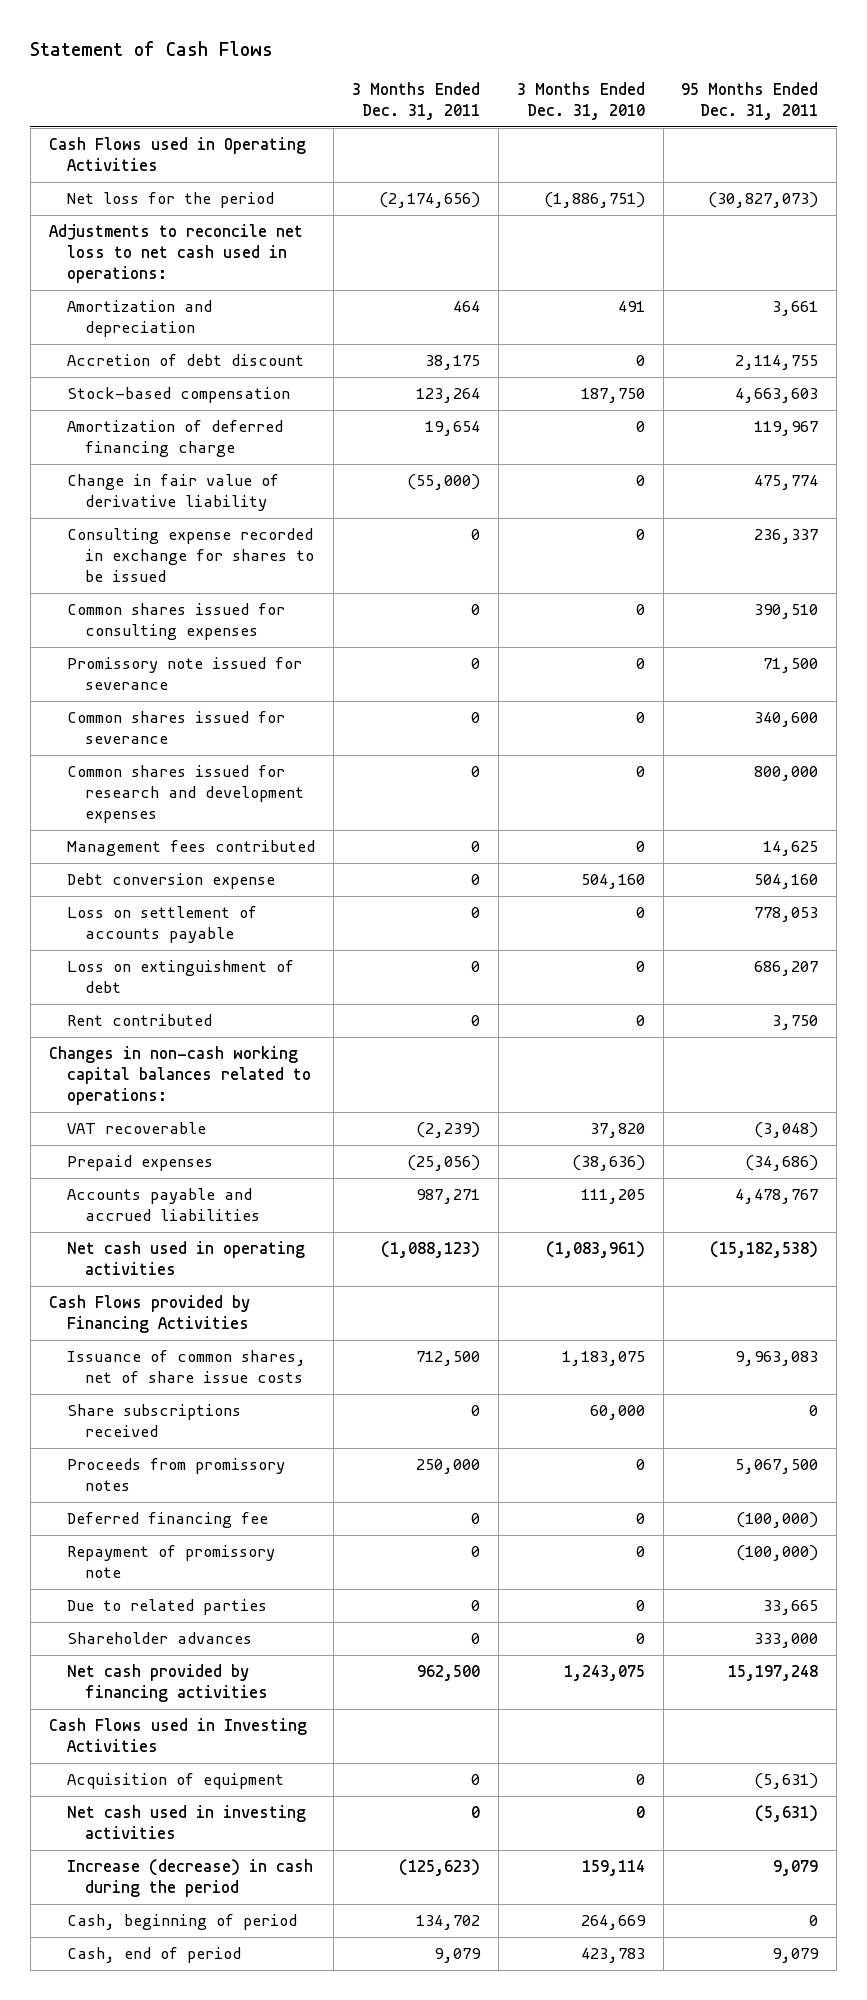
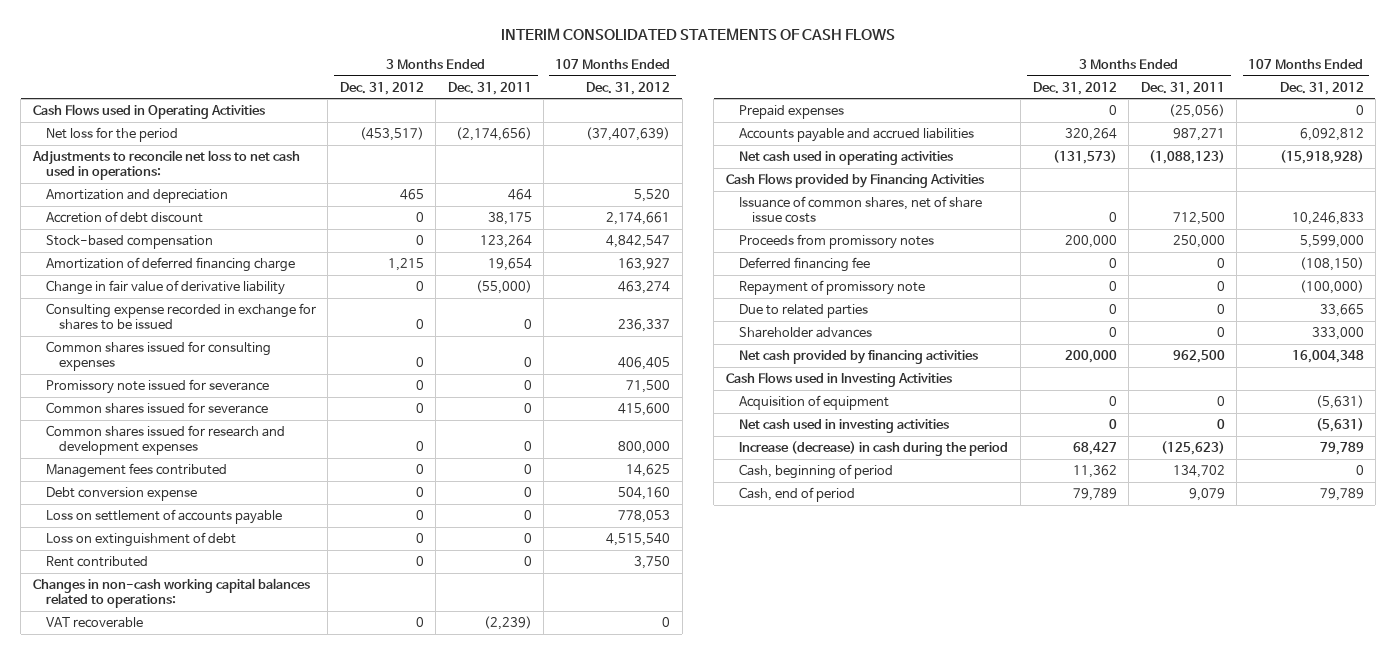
- Statement of Cash Flows
+ INTERIM CONSOLIDATED STATEMENTS OF CASH FLOWS
- | 3 Months Ended Dec. 31, 2011 | 3 Months Ended Dec. 31, 2010 | 95 Months Ended Dec. 31, 2011
+ | 3 Months Ended Dec. 31, 2012 | 3 Months Ended Dec. 31, 2011 | 107 Months Ended Dec. 31, 2012
- Share subscriptions received | 0 | 60,000 | 0

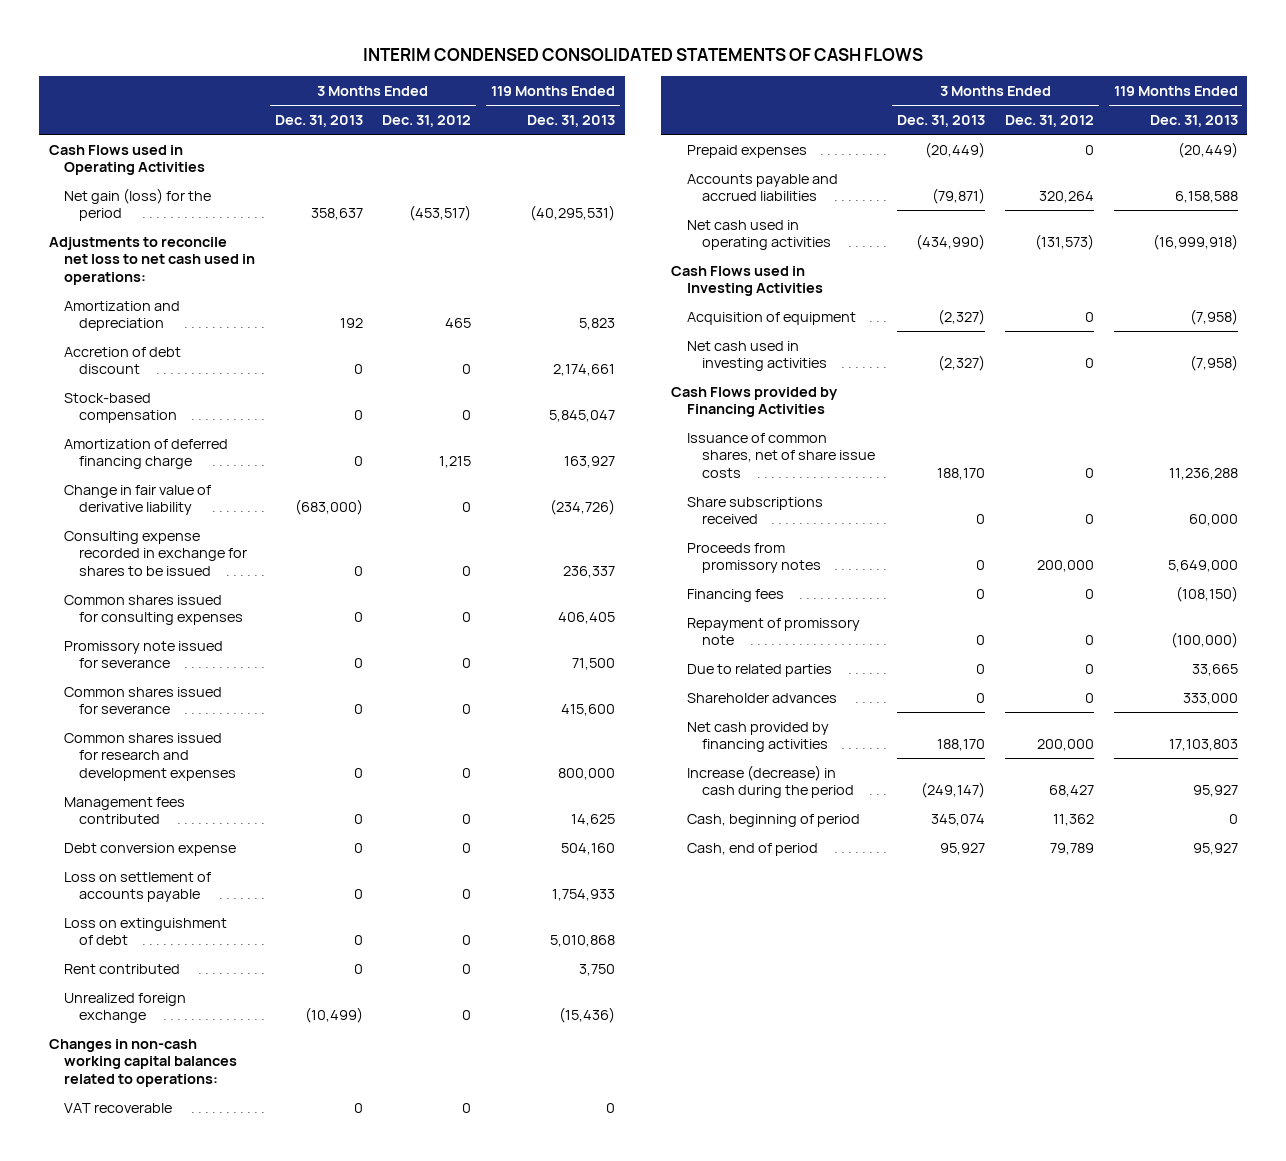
- INTERIM CONSOLIDATED STATEMENTS OF CASH FLOWS
+ INTERIM CONDENSED CONSOLIDATED STATEMENTS OF CASH FLOWS
- | 3 Months Ended Dec. 31, 2012 | 3 Months Ended Dec. 31, 2011 | 107 Months Ended Dec. 31, 2012
+ | 3 Months Ended Dec. 31, 2013 | 3 Months Ended Dec. 31, 2012 | 119 Months Ended Dec. 31, 2013
- Net loss for the period | (453,517) | (2,174,656) | (37,407,639)
+ Net gain (loss) for the period | 358,637 | (453,517) | (40,295,531)
+ Unrealized foreign exchange | (10,499) | 0 | (15,436)
moved up: Cash Flows used in Investing Activities
moved up: Acquisition of equipment | (2,327) | 0 | (7,958)
moved up: Net cash used in investing activities | (2,327) | 0 | (7,958)
+ Share subscriptions received | 0 | 0 | 60,000
- Deferred financing fee | 0 | 0 | (108,150)
+ Financing fees | 0 | 0 | (108,150)

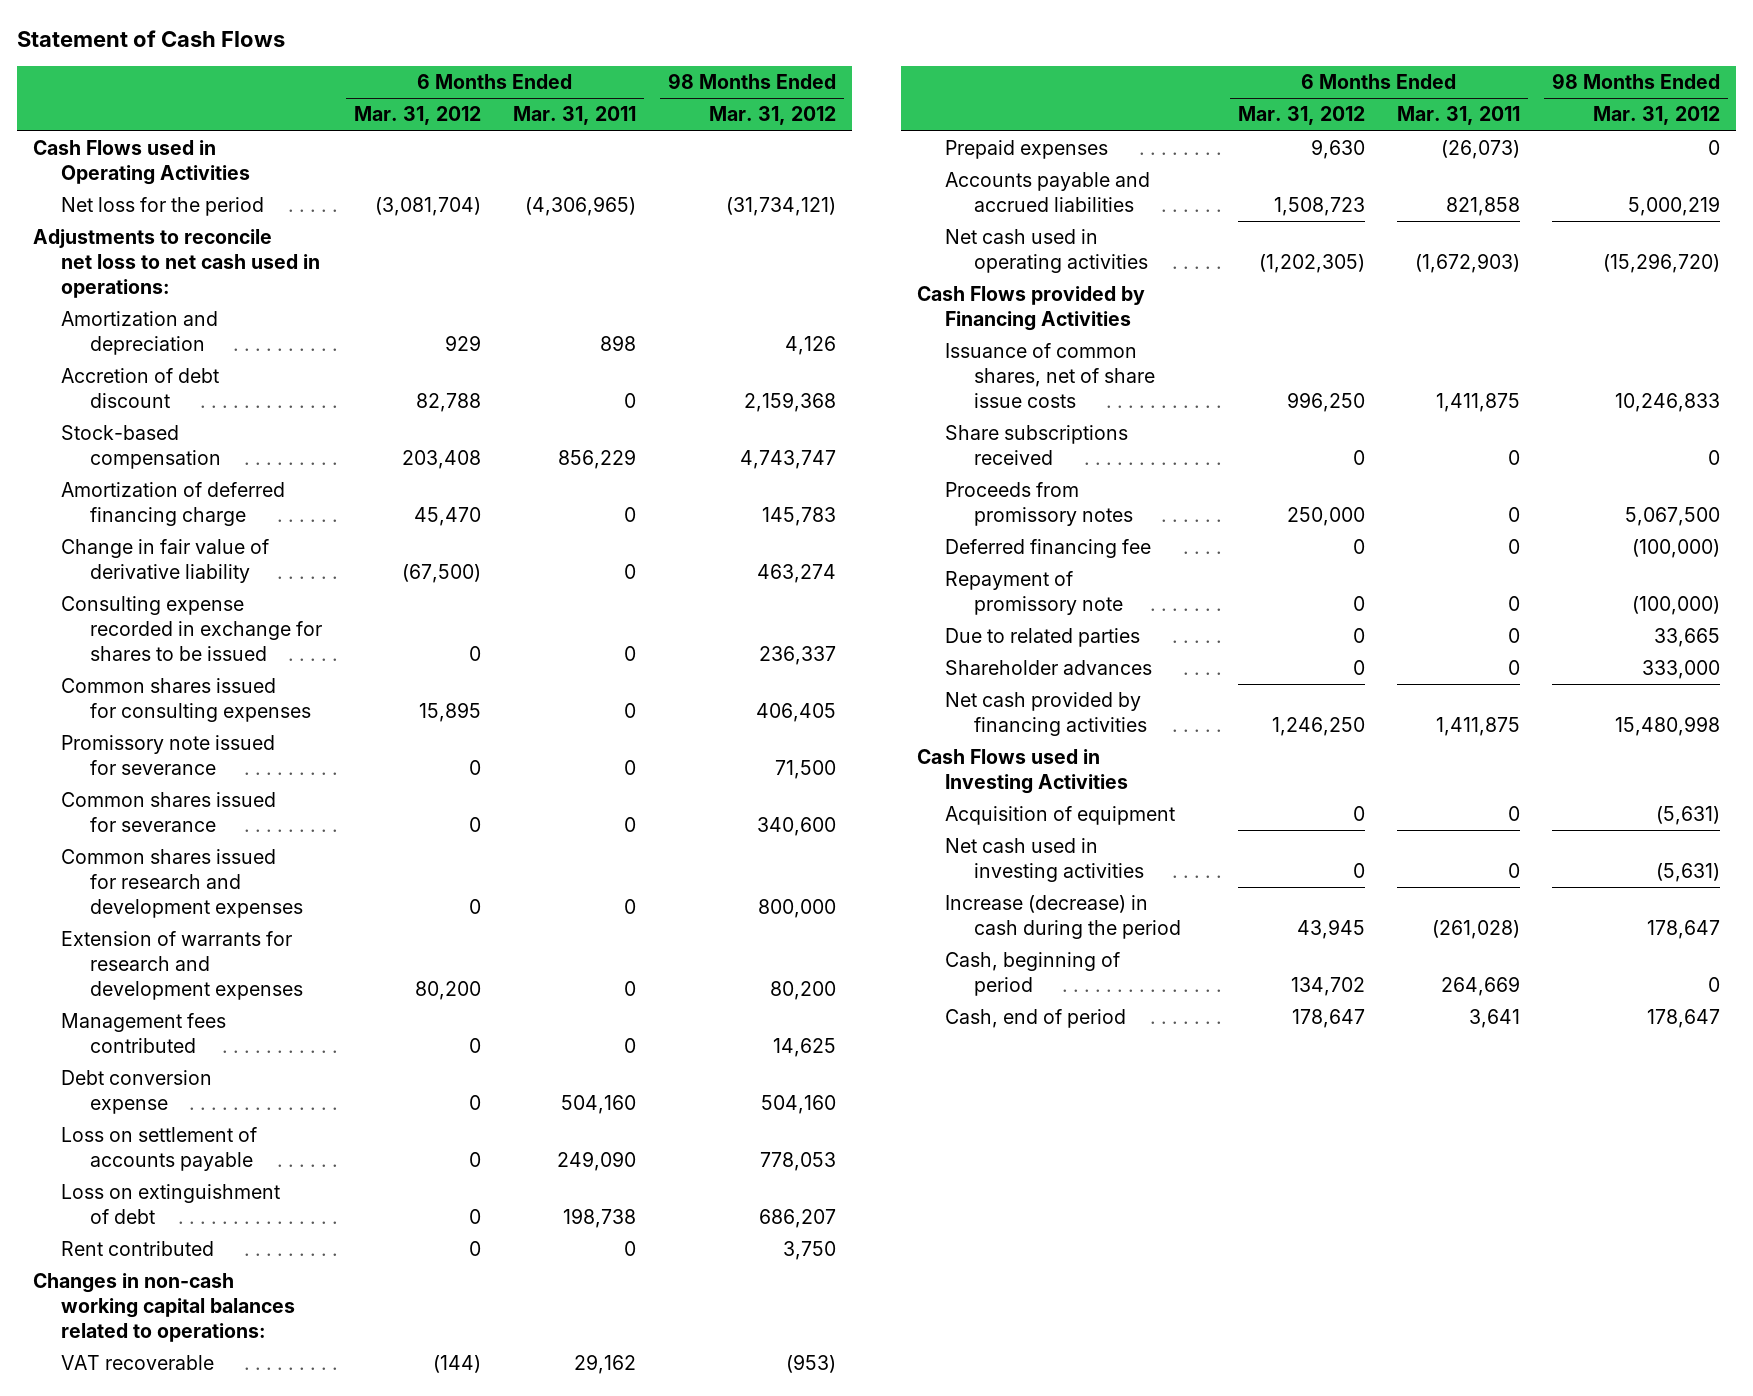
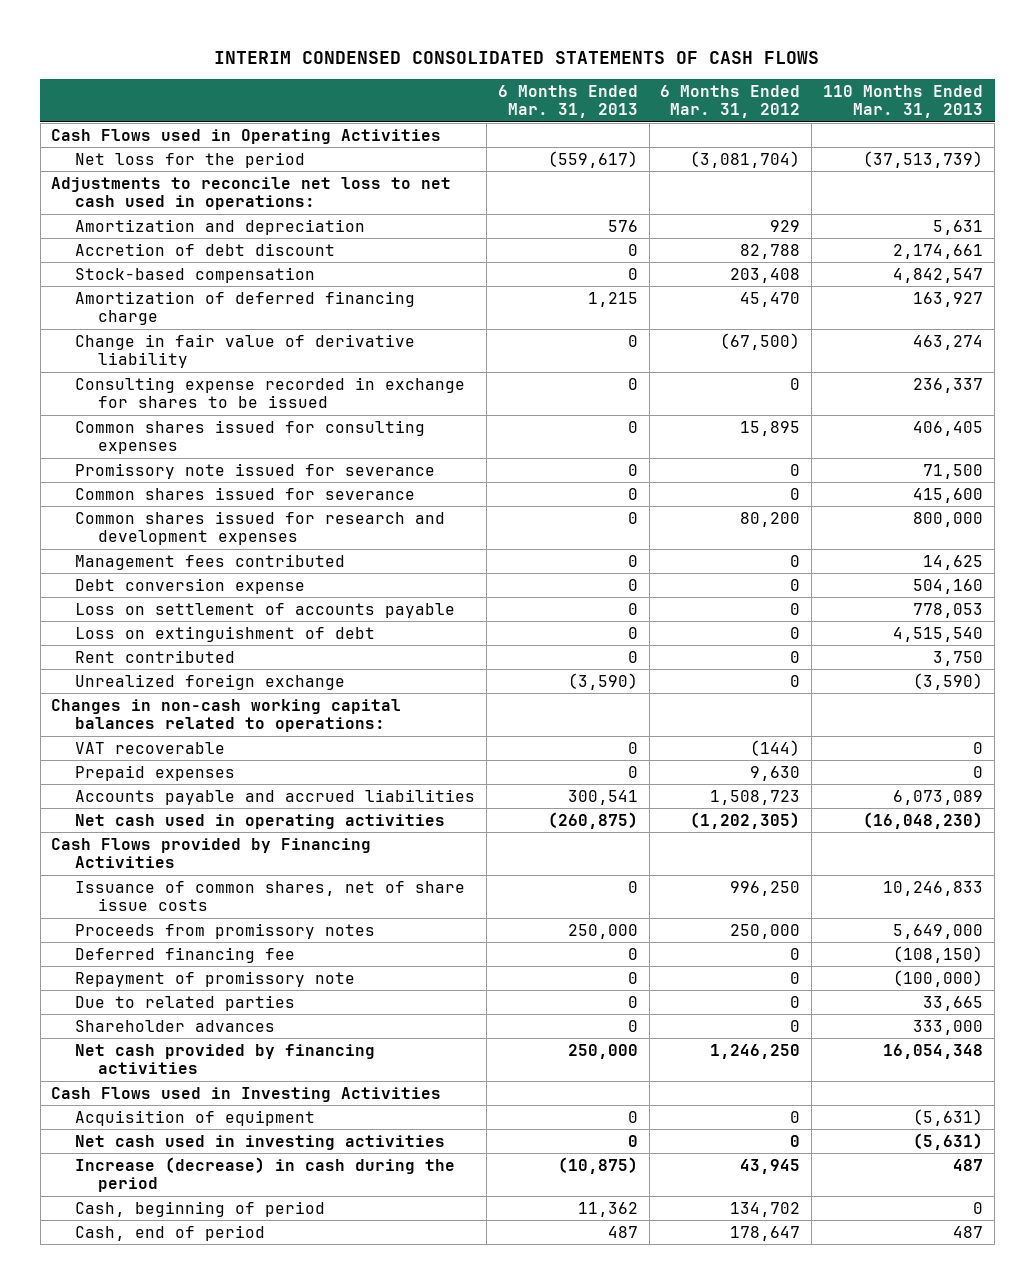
- Statement of Cash Flows
+ INTERIM CONDENSED CONSOLIDATED STATEMENTS OF CASH FLOWS
- | 6 Months Ended Mar. 31, 2012 | 6 Months Ended Mar. 31, 2011 | 98 Months Ended Mar. 31, 2012
+ | 6 Months Ended Mar. 31, 2013 | 6 Months Ended Mar. 31, 2012 | 110 Months Ended Mar. 31, 2013
- Common shares issued for research and development expenses | 0 | 0 | 800,000
- Extension of warrants for research and development expenses | 80,200 | 0 | 80,200
+ Common shares issued for research and development expenses | 0 | 80,200 | 800,000
+ Unrealized foreign exchange | (3,590) | 0 | (3,590)
- Share subscriptions received | 0 | 0 | 0

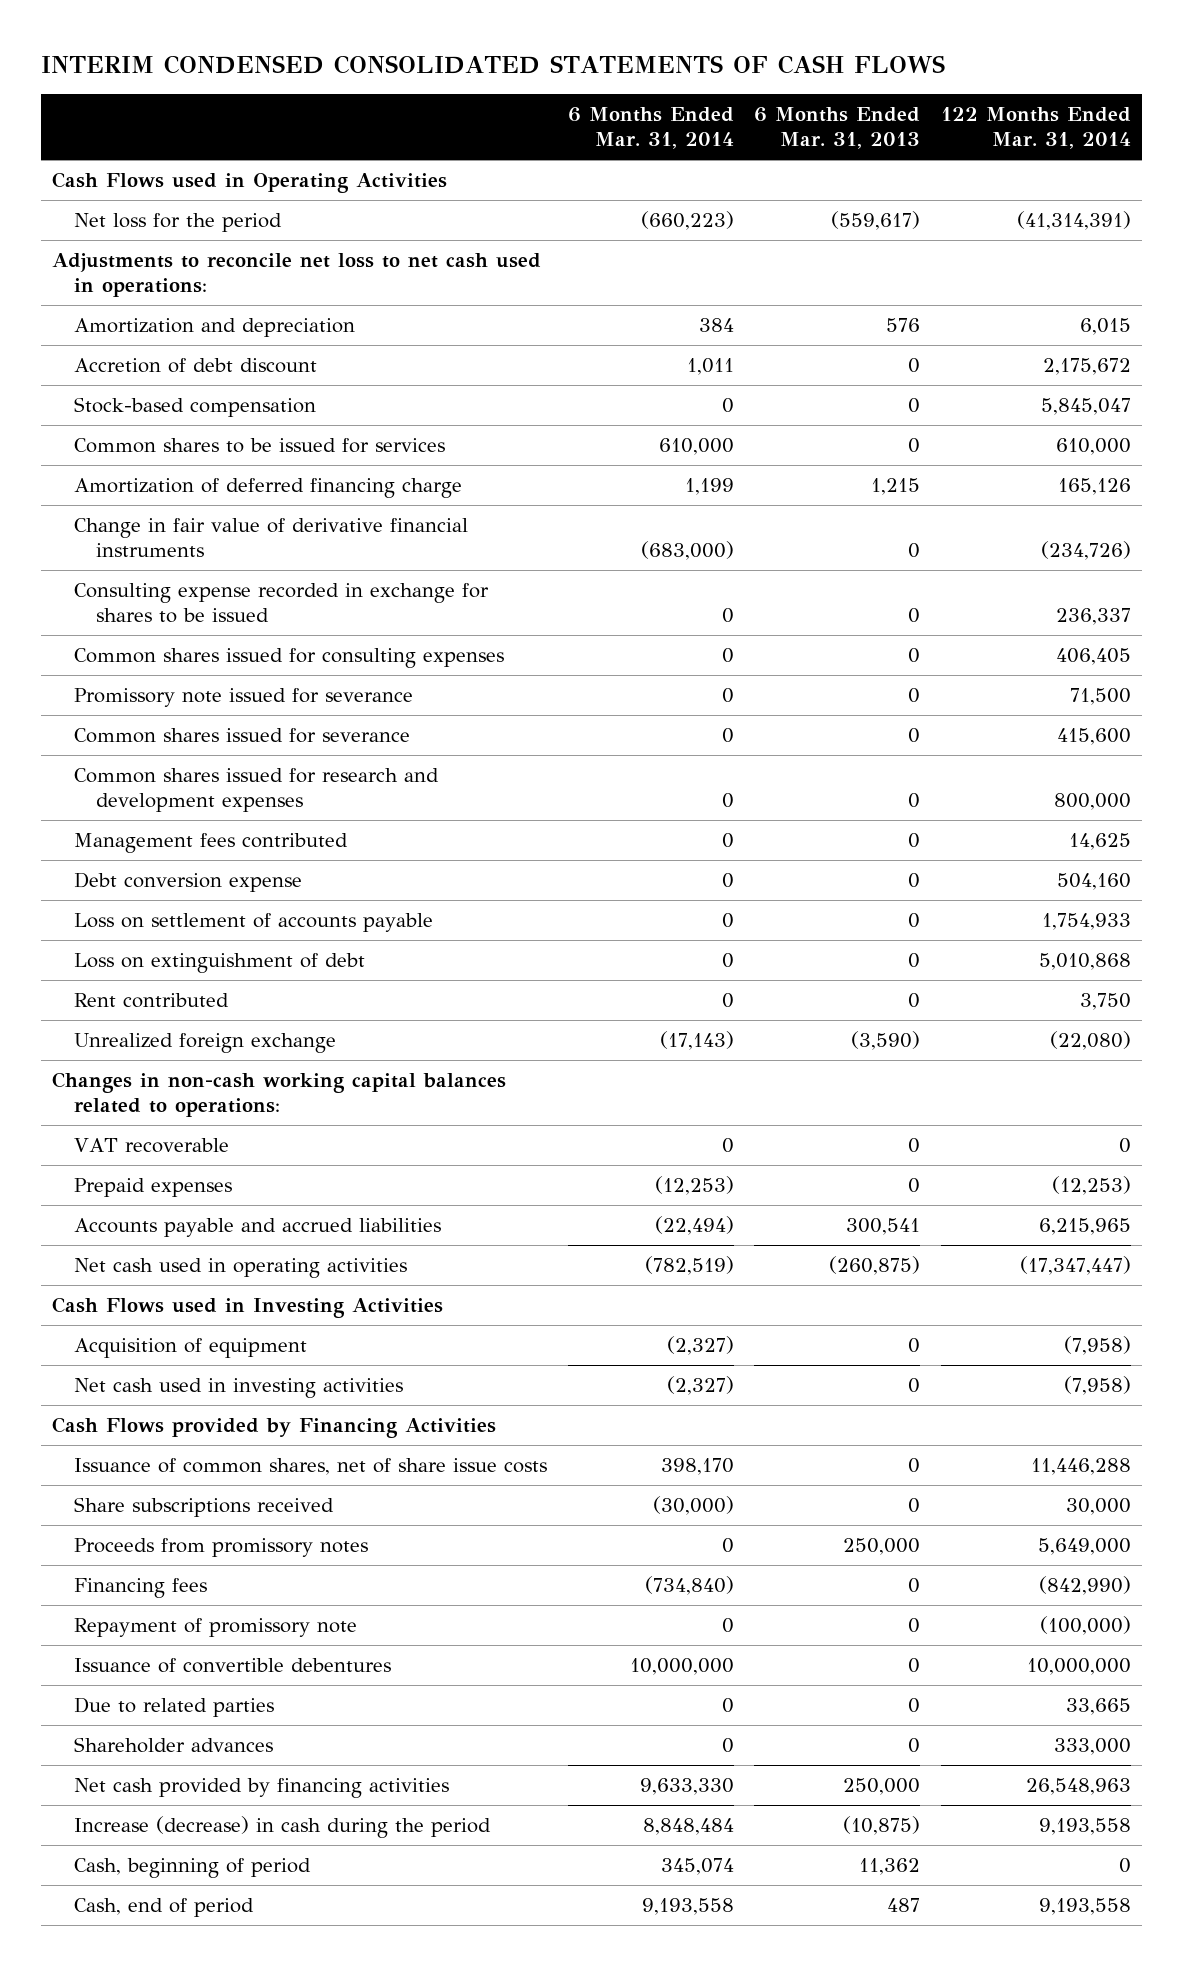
- | 6 Months Ended Mar. 31, 2013 | 6 Months Ended Mar. 31, 2012 | 110 Months Ended Mar. 31, 2013
+ | 6 Months Ended Mar. 31, 2014 | 6 Months Ended Mar. 31, 2013 | 122 Months Ended Mar. 31, 2014
+ Common shares to be issued for services | 610,000 | 0 | 610,000
- Change in fair value of derivative liability | 0 | (67,500) | 463,274
+ Change in fair value of derivative financial instruments | (683,000) | 0 | (234,726)
moved up: Cash Flows used in Investing Activities
moved up: Acquisition of equipment | (2,327) | 0 | (7,958)
moved up: Net cash used in investing activities | (2,327) | 0 | (7,958)
+ Share subscriptions received | (30,000) | 0 | 30,000
- Deferred financing fee | 0 | 0 | (108,150)
+ Financing fees | (734,840) | 0 | (842,990)
+ Issuance of convertible debentures | 10,000,000 | 0 | 10,000,000

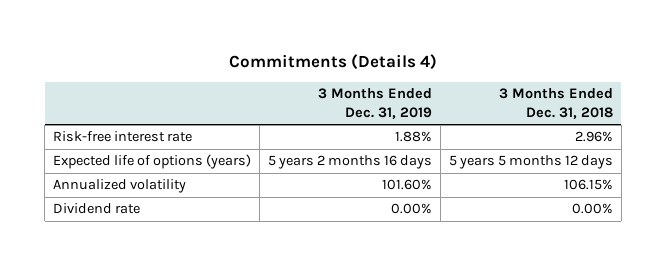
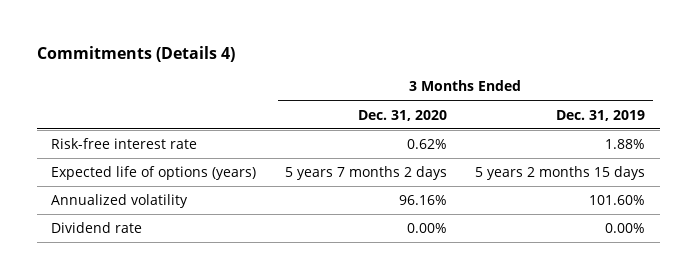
- | 3 Months Ended Dec. 31, 2019 | 3 Months Ended Dec. 31, 2018
+ | 3 Months Ended Dec. 31, 2020 | 3 Months Ended Dec. 31, 2019
- Expected life of options (years) | 5 years 2 months 16 days | 5 years 5 months 12 days
+ Expected life of options (years) | 5 years 7 months 2 days | 5 years 2 months 15 days

